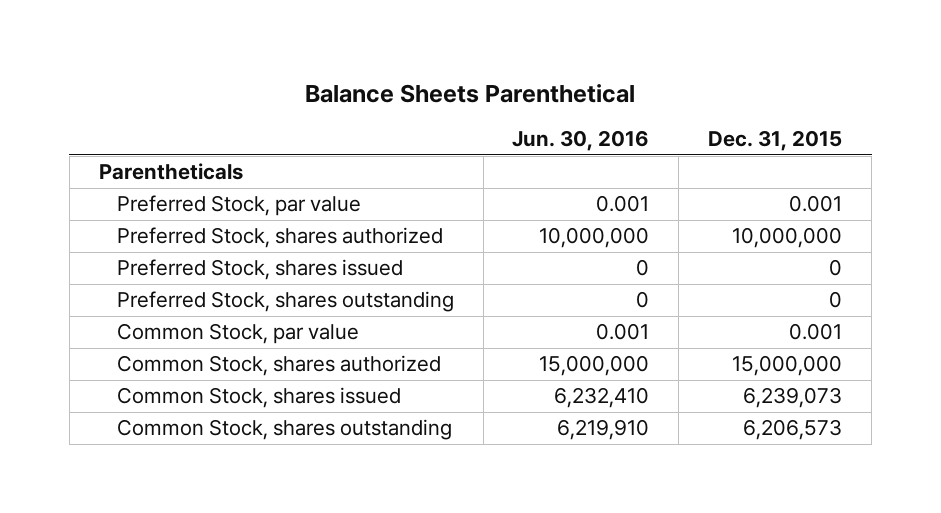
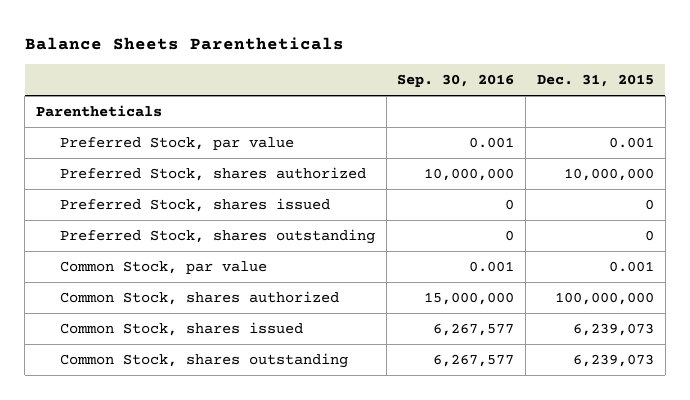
- Balance Sheets Parenthetical
+ Balance Sheets Parentheticals
- | Jun. 30, 2016 | Dec. 31, 2015
+ | Sep. 30, 2016 | Dec. 31, 2015
- Common Stock, shares authorized | 15,000,000 | 15,000,000
+ Common Stock, shares authorized | 15,000,000 | 100,000,000
- Common Stock, shares outstanding | 6,219,910 | 6,206,573
+ Common Stock, shares outstanding | 6,267,577 | 6,239,073

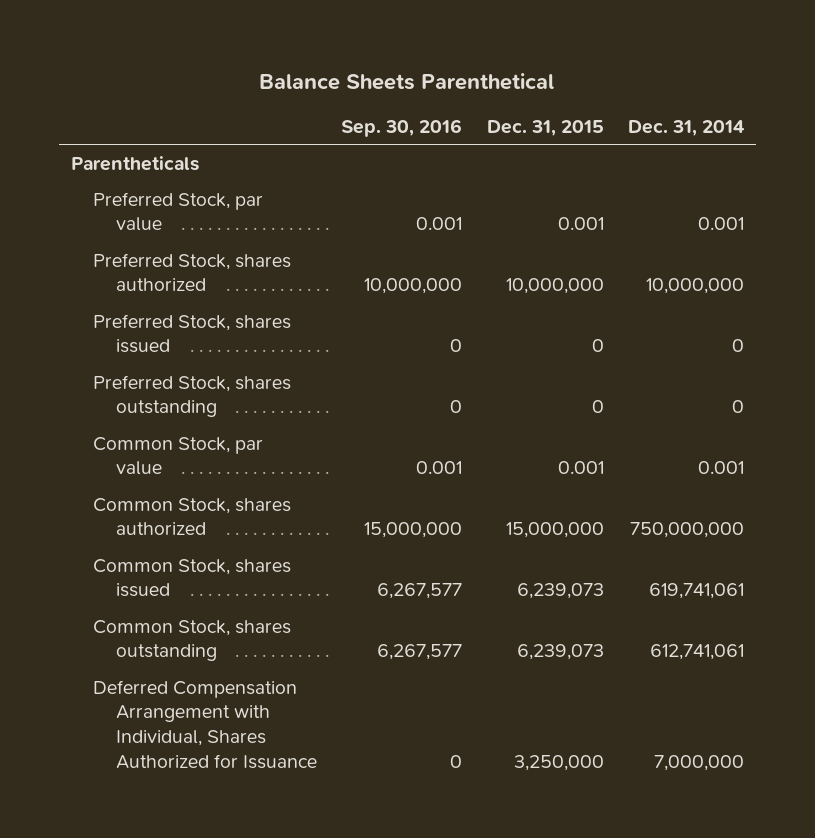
- Balance Sheets Parentheticals
+ Balance Sheets Parenthetical
- | Sep. 30, 2016 | Dec. 31, 2015
+ | Sep. 30, 2016 | Dec. 31, 2015 | Dec. 31, 2014
- Common Stock, shares authorized | 15,000,000 | 100,000,000
+ Common Stock, shares authorized | 15,000,000 | 15,000,000 | 750,000,000
+ Deferred Compensation Arrangement with Individual, Shares Authorized for Issuance | 0 | 3,250,000 | 7,000,000

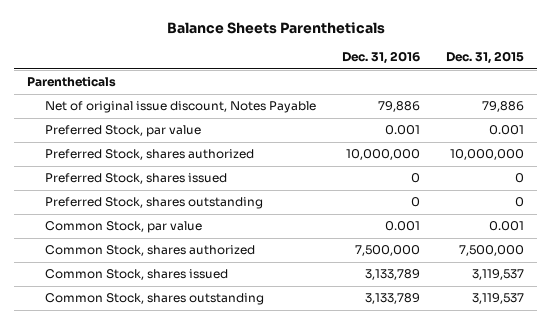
- Balance Sheets Parenthetical
+ Balance Sheets Parentheticals
- | Sep. 30, 2016 | Dec. 31, 2015 | Dec. 31, 2014
+ | Dec. 31, 2016 | Dec. 31, 2015
+ Net of original issue discount, Notes Payable | 79,886 | 79,886
- Common Stock, shares authorized | 15,000,000 | 15,000,000 | 750,000,000
- Common Stock, shares issued | 6,267,577 | 6,239,073 | 619,741,061
- Common Stock, shares outstanding | 6,267,577 | 6,239,073 | 612,741,061
- Deferred Compensation Arrangement with Individual, Shares Authorized for Issuance | 0 | 3,250,000 | 7,000,000
+ Common Stock, shares authorized | 7,500,000 | 7,500,000
+ Common Stock, shares issued | 3,133,789 | 3,119,537
+ Common Stock, shares outstanding | 3,133,789 | 3,119,537

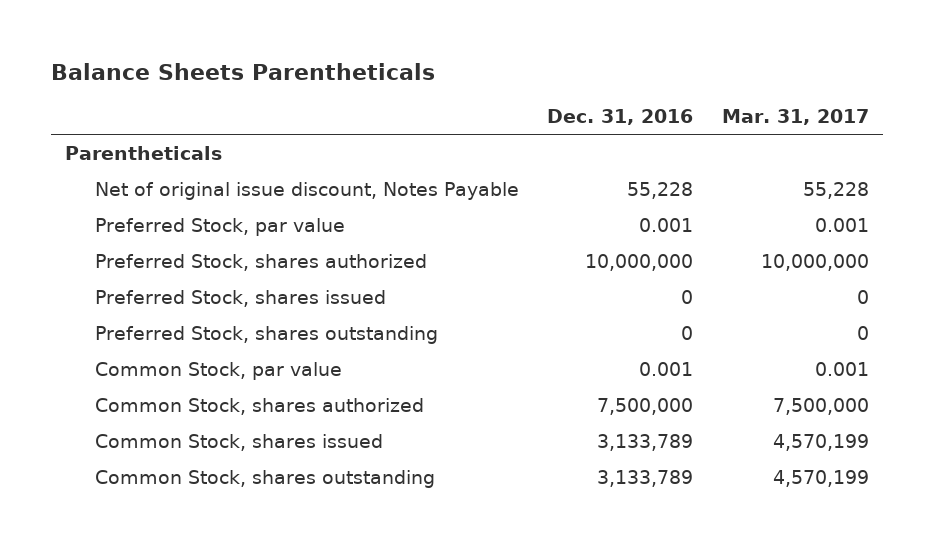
- | Dec. 31, 2016 | Dec. 31, 2015
+ | Dec. 31, 2016 | Mar. 31, 2017
- Net of original issue discount, Notes Payable | 79,886 | 79,886
+ Net of original issue discount, Notes Payable | 55,228 | 55,228

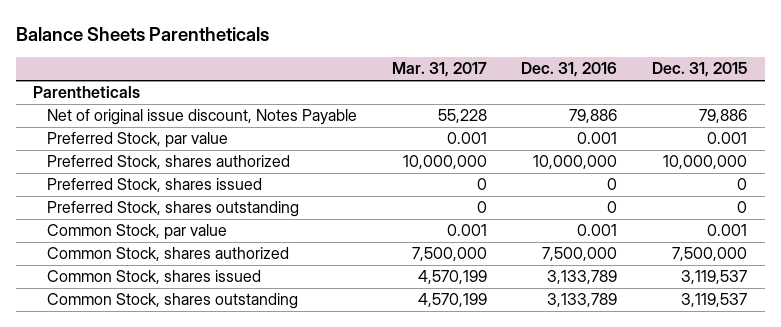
- | Dec. 31, 2016 | Mar. 31, 2017
+ | Mar. 31, 2017 | Dec. 31, 2016 | Dec. 31, 2015
- Net of original issue discount, Notes Payable | 55,228 | 55,228
+ Net of original issue discount, Notes Payable | 55,228 | 79,886 | 79,886

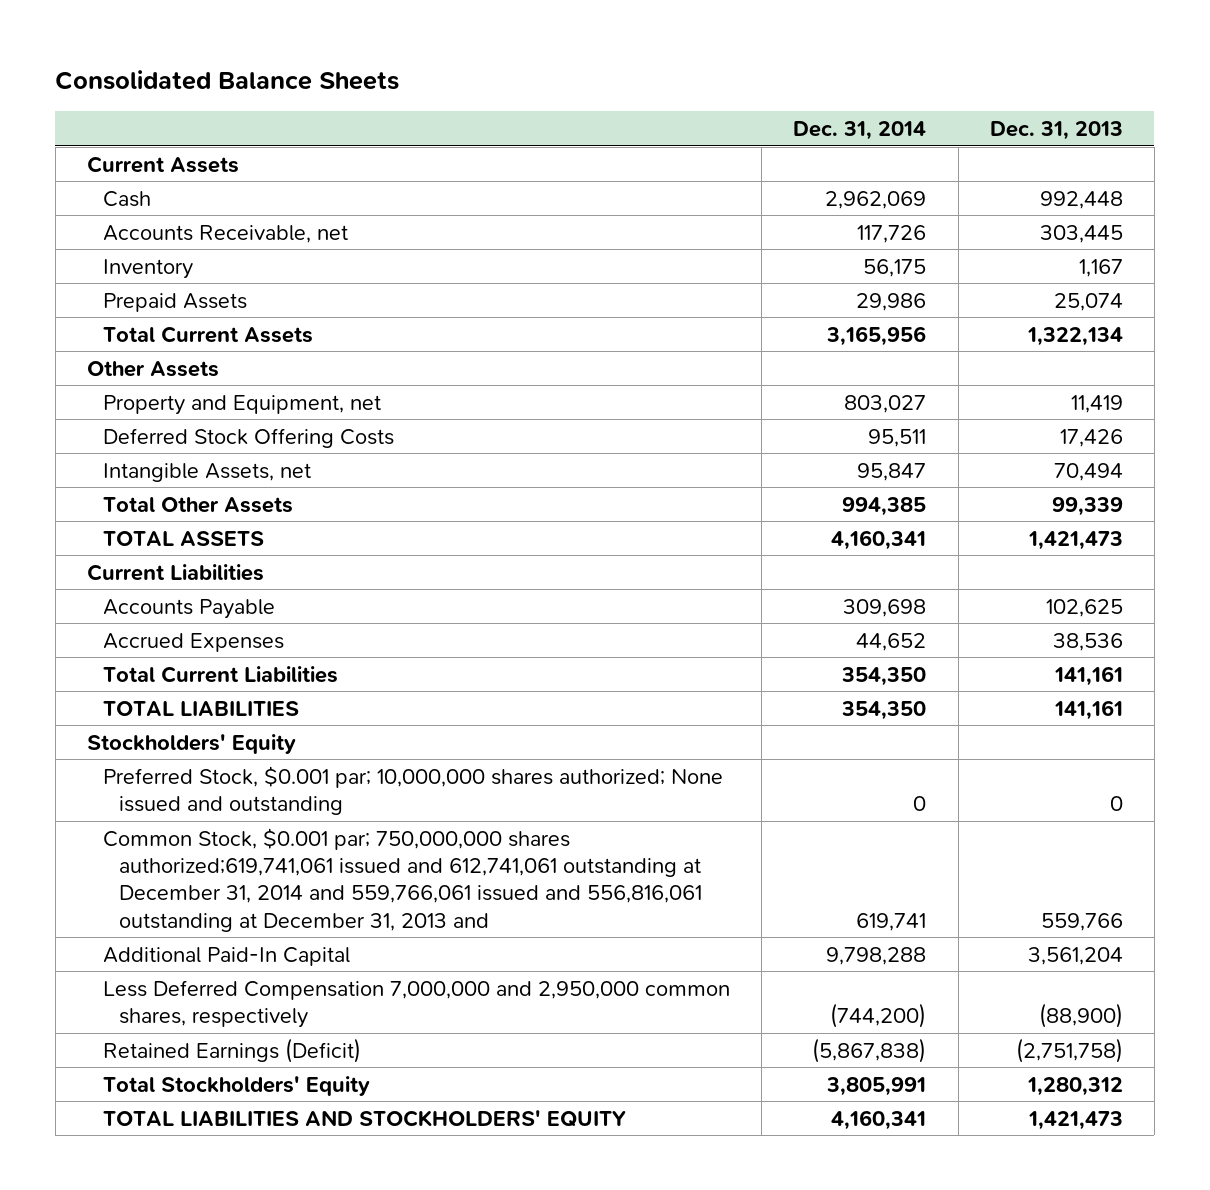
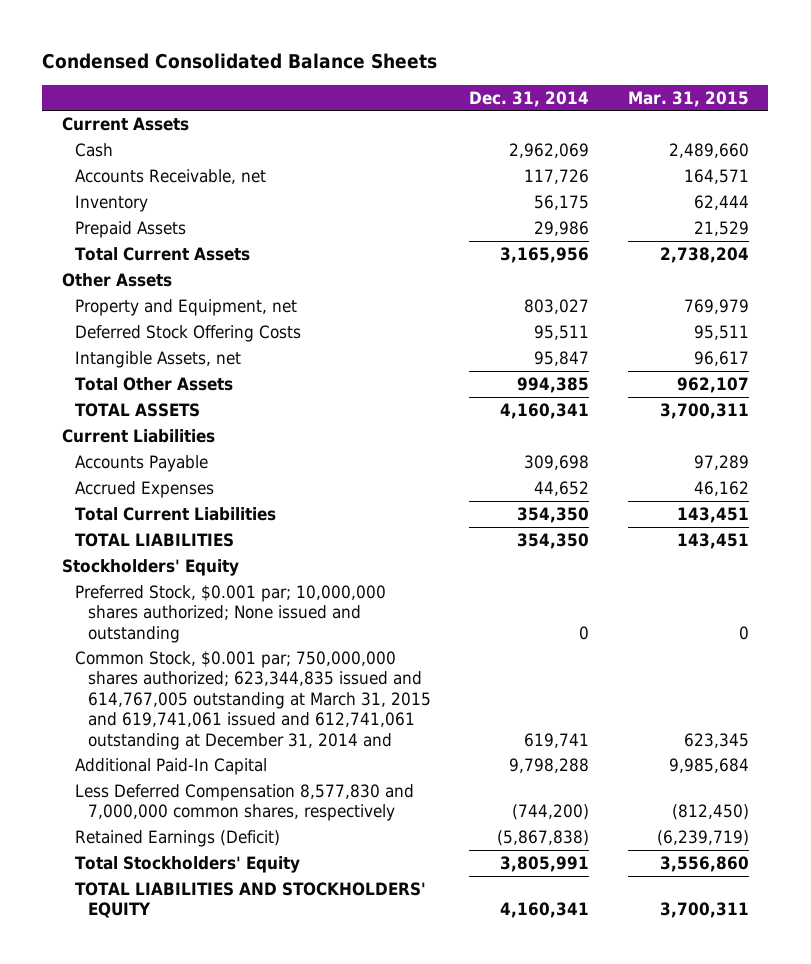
- Consolidated Balance Sheets
+ Condensed Consolidated Balance Sheets
- | Dec. 31, 2014 | Dec. 31, 2013
+ | Dec. 31, 2014 | Mar. 31, 2015
- Common Stock, $0.001 par; 750,000,000 shares authorized;619,741,061 issued and 612,741,061 outstanding at December 31, 2014 and 559,766,061 issued and 556,816,061 outstanding at December 31, 2013 and | 619,741 | 559,766
+ Common Stock, $0.001 par; 750,000,000 shares authorized; 623,344,835 issued and 614,767,005 outstanding at March 31, 2015 and 619,741,061 issued and 612,741,061 outstanding at December 31, 2014 and | 619,741 | 623,345
- Less Deferred Compensation 7,000,000 and 2,950,000 common shares, respectively | (744,200) | (88,900)
+ Less Deferred Compensation 8,577,830 and 7,000,000 common shares, respectively | (744,200) | (812,450)

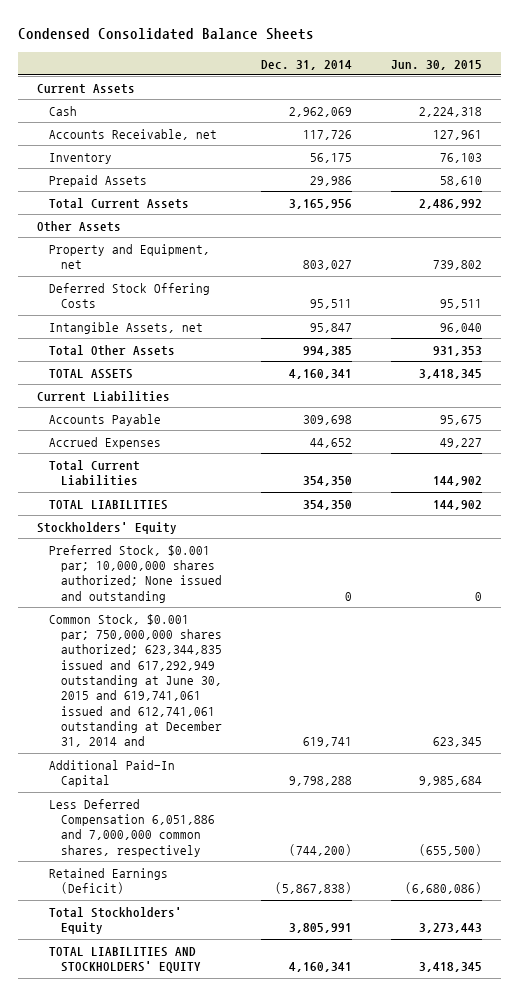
- | Dec. 31, 2014 | Mar. 31, 2015
+ | Dec. 31, 2014 | Jun. 30, 2015
- Common Stock, $0.001 par; 750,000,000 shares authorized; 623,344,835 issued and 614,767,005 outstanding at March 31, 2015 and 619,741,061 issued and 612,741,061 outstanding at December 31, 2014 and | 619,741 | 623,345
+ Common Stock, $0.001 par; 750,000,000 shares authorized; 623,344,835 issued and 617,292,949 outstanding at June 30, 2015 and 619,741,061 issued and 612,741,061 outstanding at December 31, 2014 and | 619,741 | 623,345
- Less Deferred Compensation 8,577,830 and 7,000,000 common shares, respectively | (744,200) | (812,450)
+ Less Deferred Compensation 6,051,886 and 7,000,000 common shares, respectively | (744,200) | (655,500)

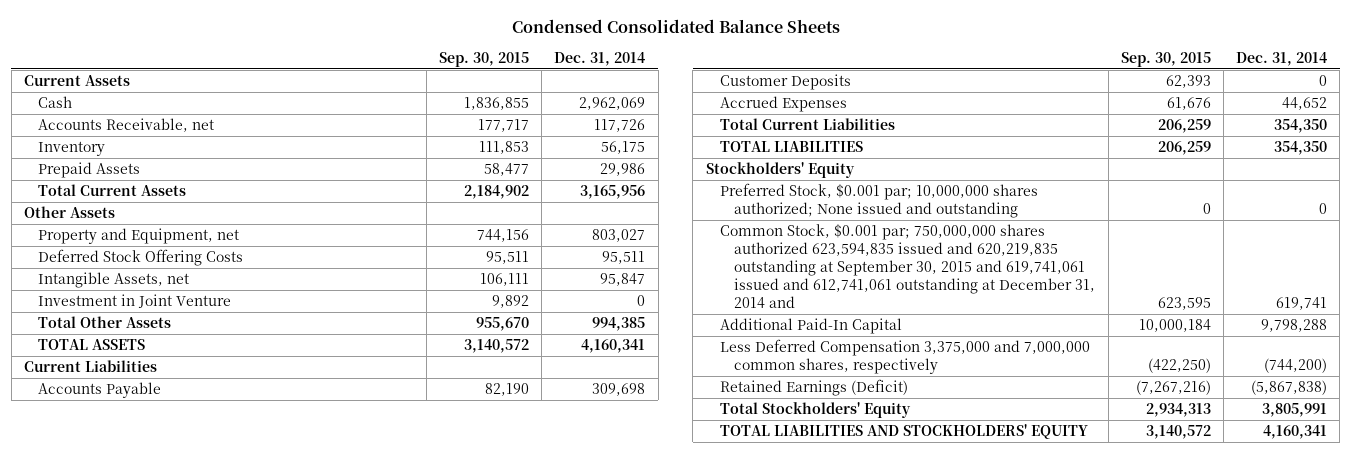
- | Dec. 31, 2014 | Jun. 30, 2015
+ | Sep. 30, 2015 | Dec. 31, 2014
+ Investment in Joint Venture | 9,892 | 0
+ Customer Deposits | 62,393 | 0
- Common Stock, $0.001 par; 750,000,000 shares authorized; 623,344,835 issued and 617,292,949 outstanding at June 30, 2015 and 619,741,061 issued and 612,741,061 outstanding at December 31, 2014 and | 619,741 | 623,345
+ Common Stock, $0.001 par; 750,000,000 shares authorized 623,594,835 issued and 620,219,835 outstanding at September 30, 2015 and 619,741,061 issued and 612,741,061 outstanding at December 31, 2014 and | 623,595 | 619,741
- Less Deferred Compensation 6,051,886 and 7,000,000 common shares, respectively | (744,200) | (655,500)
+ Less Deferred Compensation 3,375,000 and 7,000,000 common shares, respectively | (422,250) | (744,200)

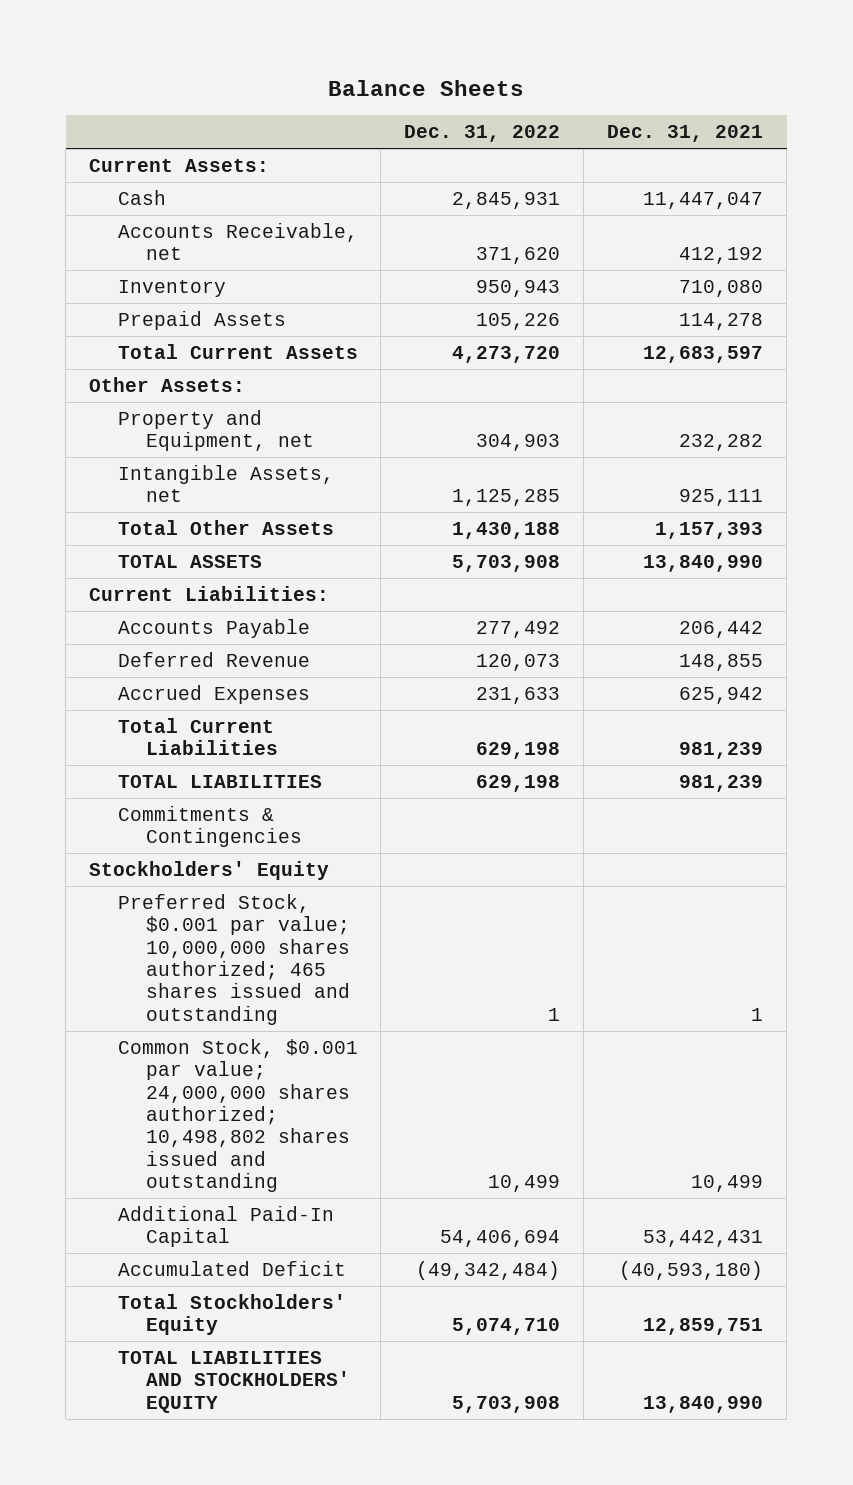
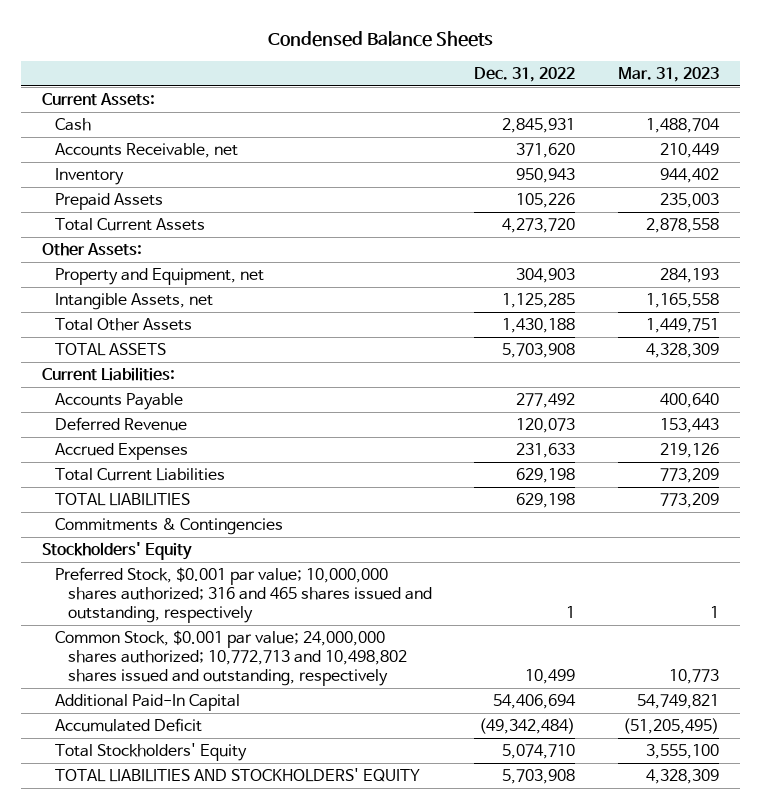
- Balance Sheets
+ Condensed Balance Sheets
- | Dec. 31, 2022 | Dec. 31, 2021
+ | Dec. 31, 2022 | Mar. 31, 2023
- Preferred Stock, $0.001 par value; 10,000,000 shares authorized; 465 shares issued and outstanding | 1 | 1
- Common Stock, $0.001 par value; 24,000,000 shares authorized; 10,498,802 shares issued and outstanding | 10,499 | 10,499
+ Preferred Stock, $0.001 par value; 10,000,000 shares authorized; 316 and 465 shares issued and outstanding, respectively | 1 | 1
+ Common Stock, $0.001 par value; 24,000,000 shares authorized; 10,772,713 and 10,498,802 shares issued and outstanding, respectively | 10,499 | 10,773

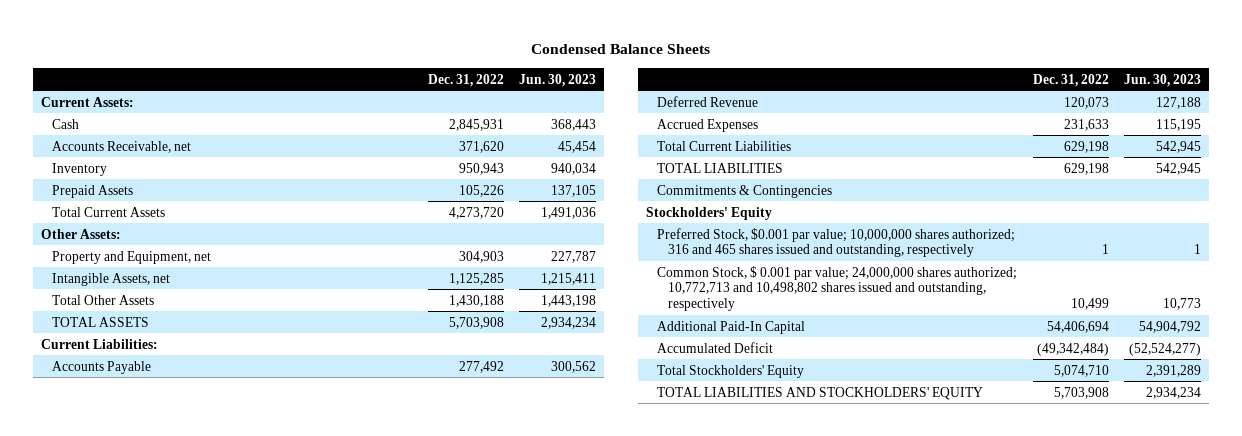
- | Dec. 31, 2022 | Mar. 31, 2023
+ | Dec. 31, 2022 | Jun. 30, 2023
- Common Stock, $0.001 par value; 24,000,000 shares authorized; 10,772,713 and 10,498,802 shares issued and outstanding, respectively | 10,499 | 10,773
+ Common Stock, $ 0.001 par value; 24,000,000 shares authorized; 10,772,713 and 10,498,802 shares issued and outstanding, respectively | 10,499 | 10,773

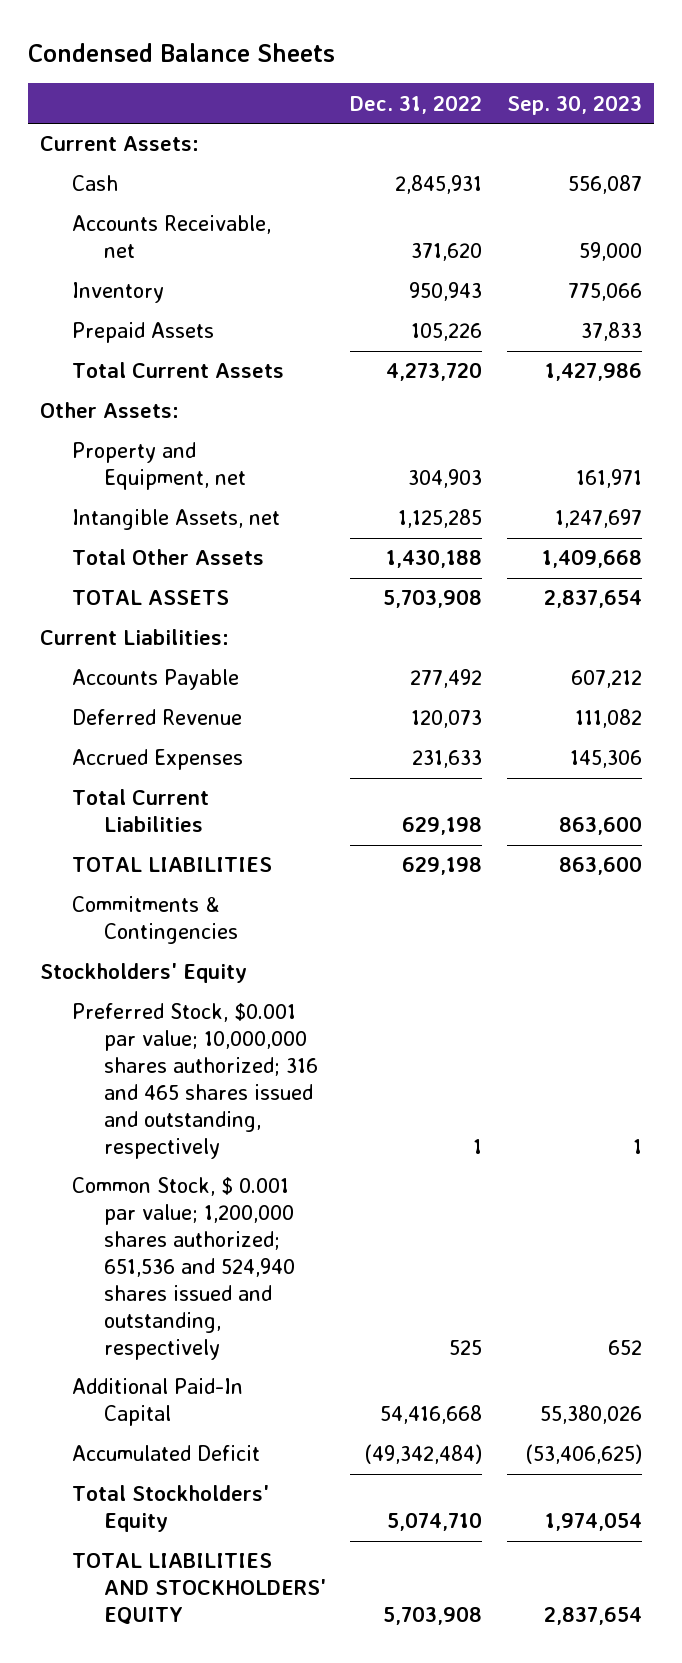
- | Dec. 31, 2022 | Jun. 30, 2023
+ | Dec. 31, 2022 | Sep. 30, 2023
- Common Stock, $ 0.001 par value; 24,000,000 shares authorized; 10,772,713 and 10,498,802 shares issued and outstanding, respectively | 10,499 | 10,773
- Additional Paid-In Capital | 54,406,694 | 54,904,792
+ Common Stock, $ 0.001 par value; 1,200,000 shares authorized; 651,536 and 524,940 shares issued and outstanding, respectively | 525 | 652
+ Additional Paid-In Capital | 54,416,668 | 55,380,026

